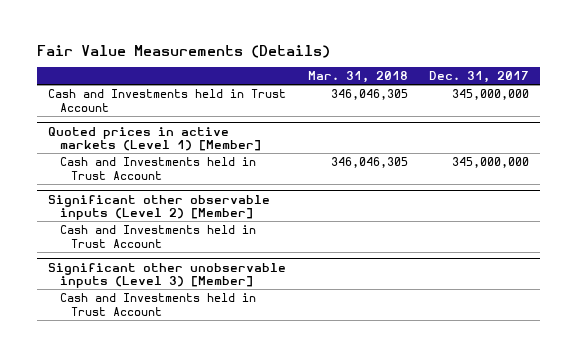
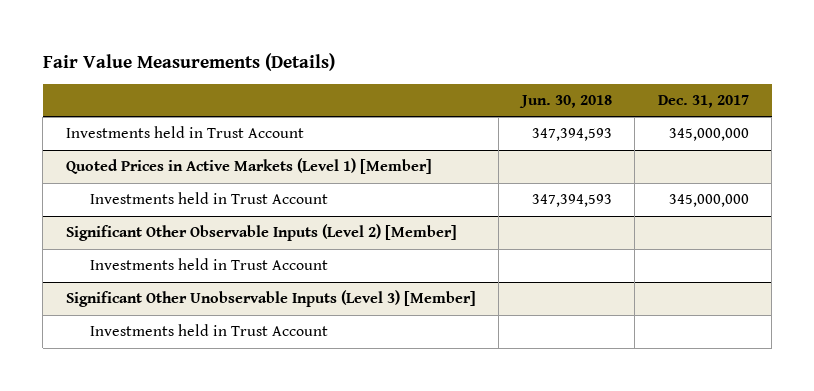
- | Mar. 31, 2018 | Dec. 31, 2017
+ | Jun. 30, 2018 | Dec. 31, 2017
- Cash and Investments held in Trust Account | 346,046,305 | 345,000,000
- Quoted prices in active markets (Level 1) [Member]
- Cash and Investments held in Trust Account | 346,046,305 | 345,000,000
- Significant other observable inputs (Level 2) [Member]
- Cash and Investments held in Trust Account
- Significant other unobservable inputs (Level 3) [Member]
- Cash and Investments held in Trust Account
+ Investments held in Trust Account | 347,394,593 | 345,000,000
+ Quoted Prices in Active Markets (Level 1) [Member]
+ Investments held in Trust Account | 347,394,593 | 345,000,000
+ Significant Other Observable Inputs (Level 2) [Member]
+ Investments held in Trust Account
+ Significant Other Unobservable Inputs (Level 3) [Member]
+ Investments held in Trust Account

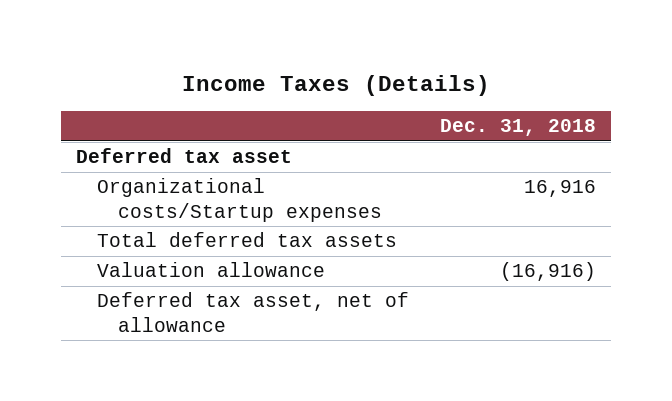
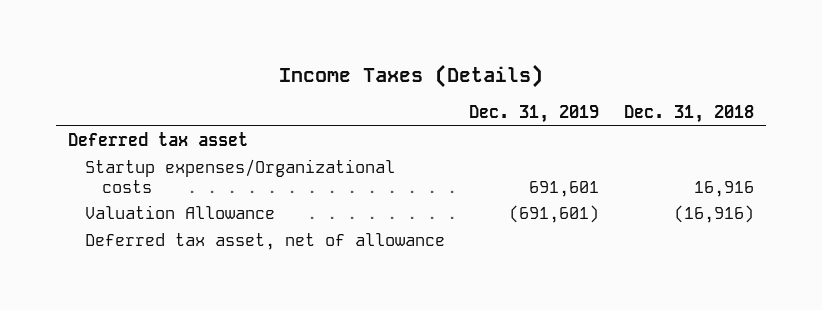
- | Dec. 31, 2018
+ | Dec. 31, 2019 | Dec. 31, 2018
- Organizational costs/Startup expenses | 16,916
- Total deferred tax assets
- Valuation allowance | (16,916)
+ Startup expenses/Organizational costs | 691,601 | 16,916
+ Valuation Allowance | (691,601) | (16,916)

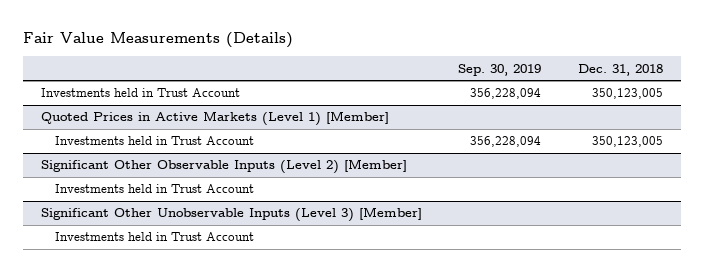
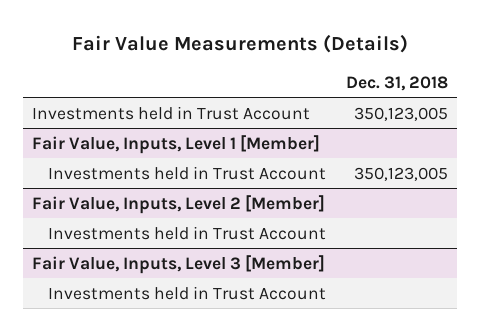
- | Sep. 30, 2019 | Dec. 31, 2018
+ | Dec. 31, 2018
- Quoted Prices in Active Markets (Level 1) [Member]
+ Fair Value, Inputs, Level 1 [Member]
- Significant Other Observable Inputs (Level 2) [Member]
+ Fair Value, Inputs, Level 2 [Member]
- Significant Other Unobservable Inputs (Level 3) [Member]
+ Fair Value, Inputs, Level 3 [Member]

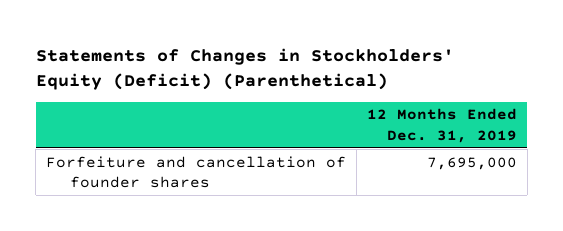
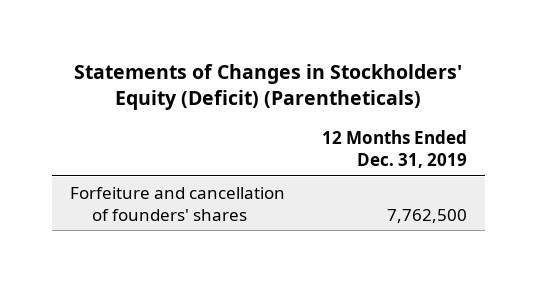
- Statements of Changes in Stockholders' Equity (Deficit) (Parenthetical)
+ Statements of Changes in Stockholders' Equity (Deficit) (Parentheticals)
- Forfeiture and cancellation of founder shares | 7,695,000
+ Forfeiture and cancellation of founders' shares | 7,762,500

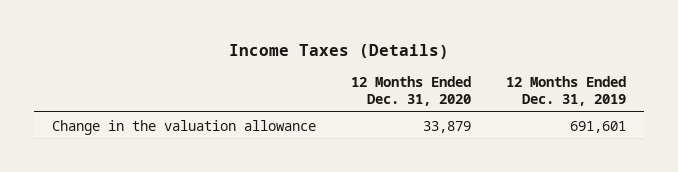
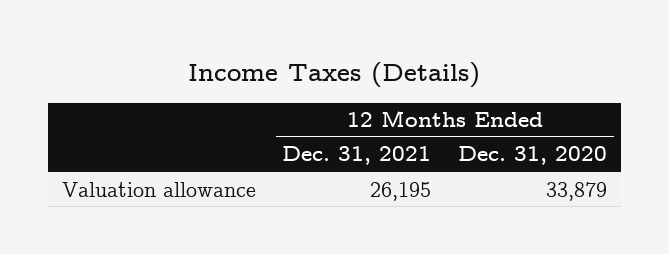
- | 12 Months Ended Dec. 31, 2020 | 12 Months Ended Dec. 31, 2019
+ | 12 Months Ended Dec. 31, 2021 | 12 Months Ended Dec. 31, 2020
- Change in the valuation allowance | 33,879 | 691,601
+ Valuation allowance | 26,195 | 33,879

